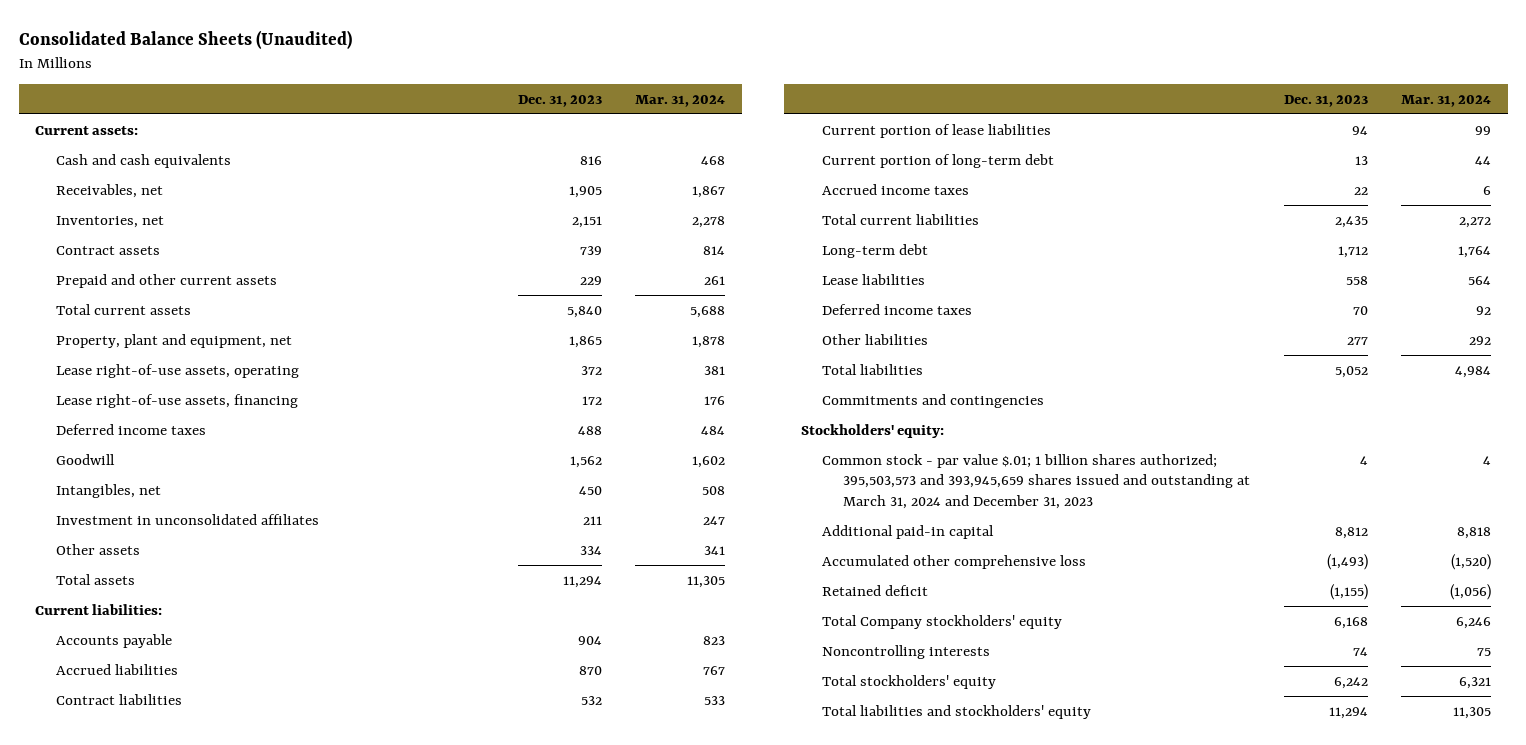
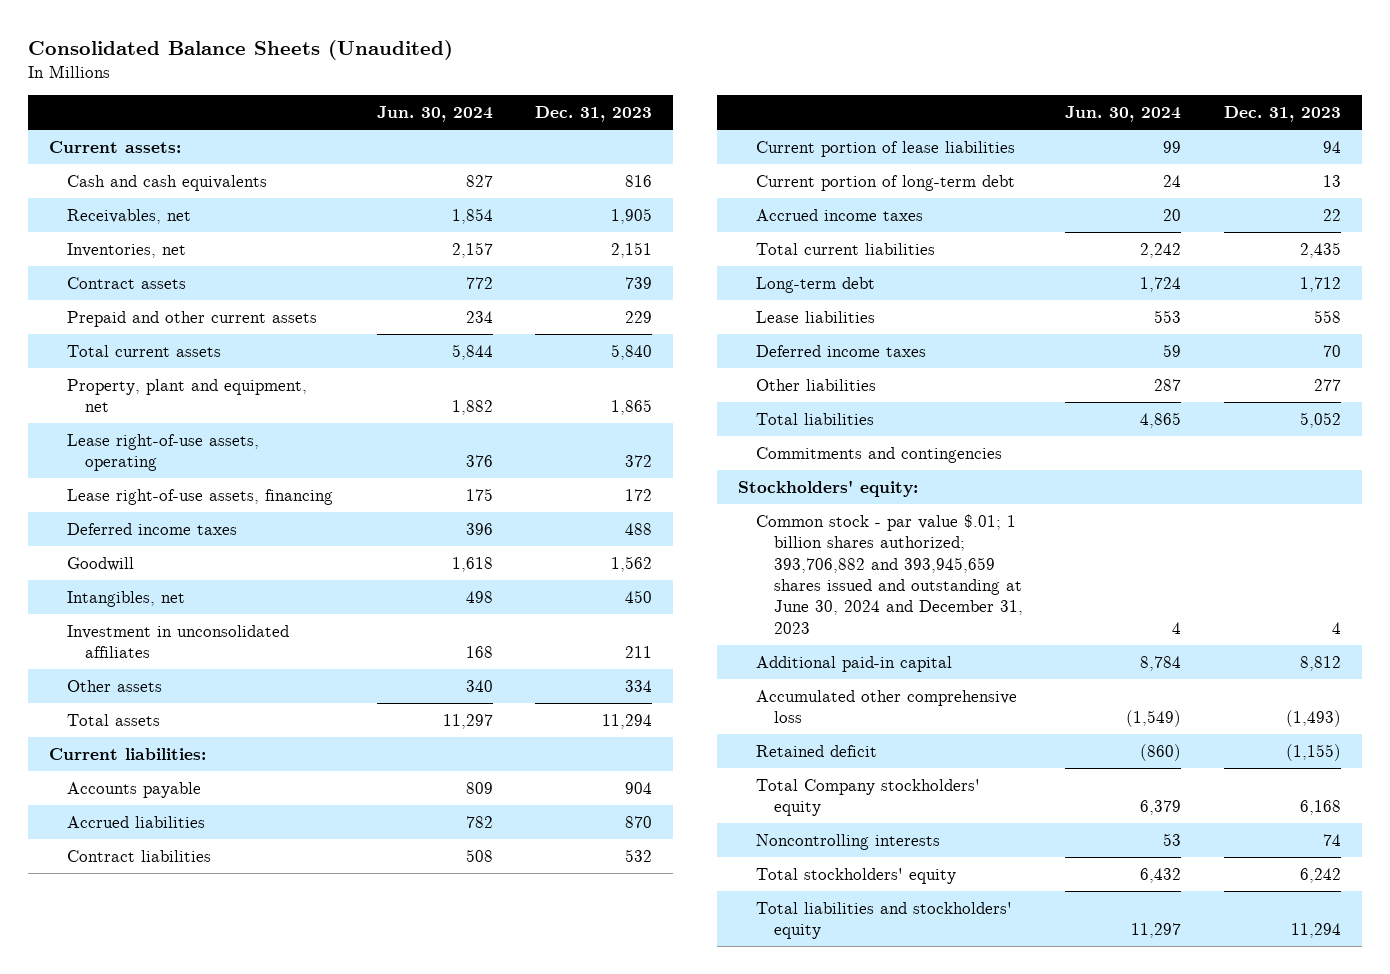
- | Dec. 31, 2023 | Mar. 31, 2024
+ | Jun. 30, 2024 | Dec. 31, 2023
- Common stock - par value $.01; 1 billion shares authorized; 395,503,573 and 393,945,659 shares issued and outstanding at March 31, 2024 and December 31, 2023 | 4 | 4
+ Common stock - par value $.01; 1 billion shares authorized; 393,706,882 and 393,945,659 shares issued and outstanding at June 30, 2024 and December 31, 2023 | 4 | 4

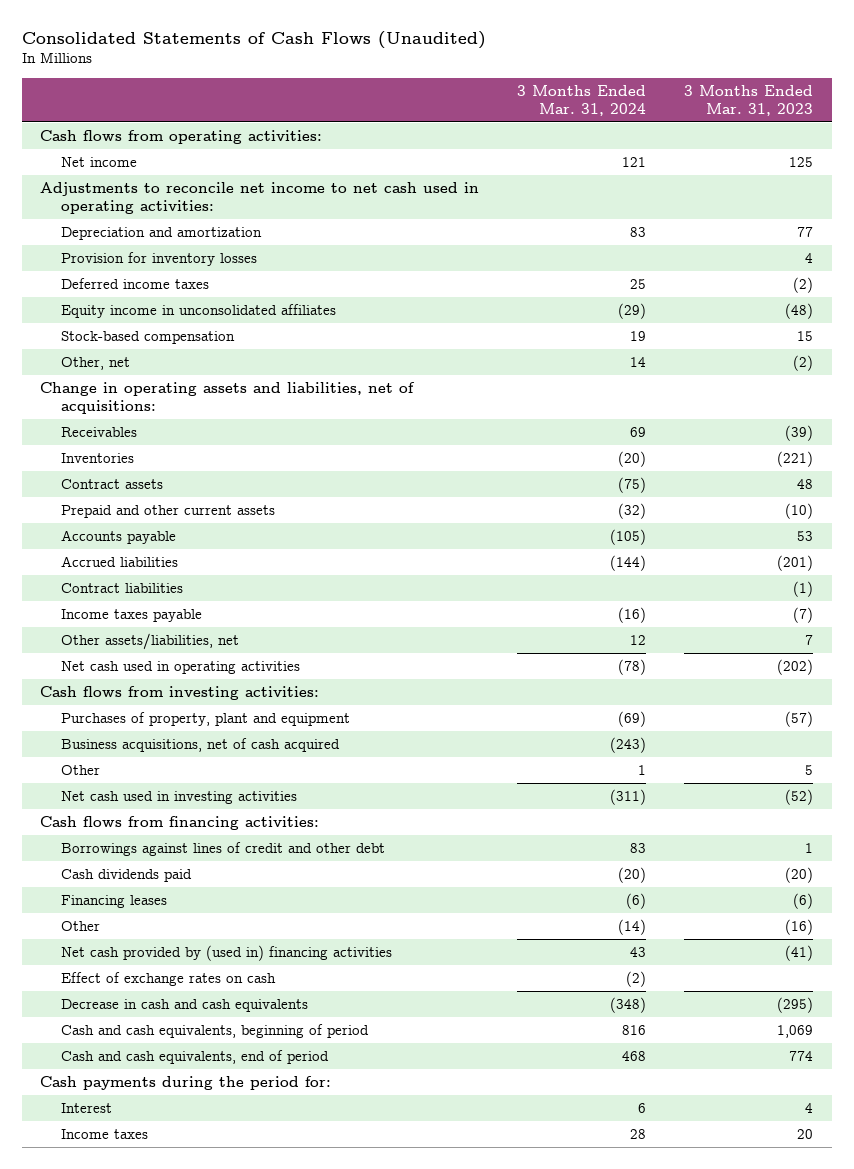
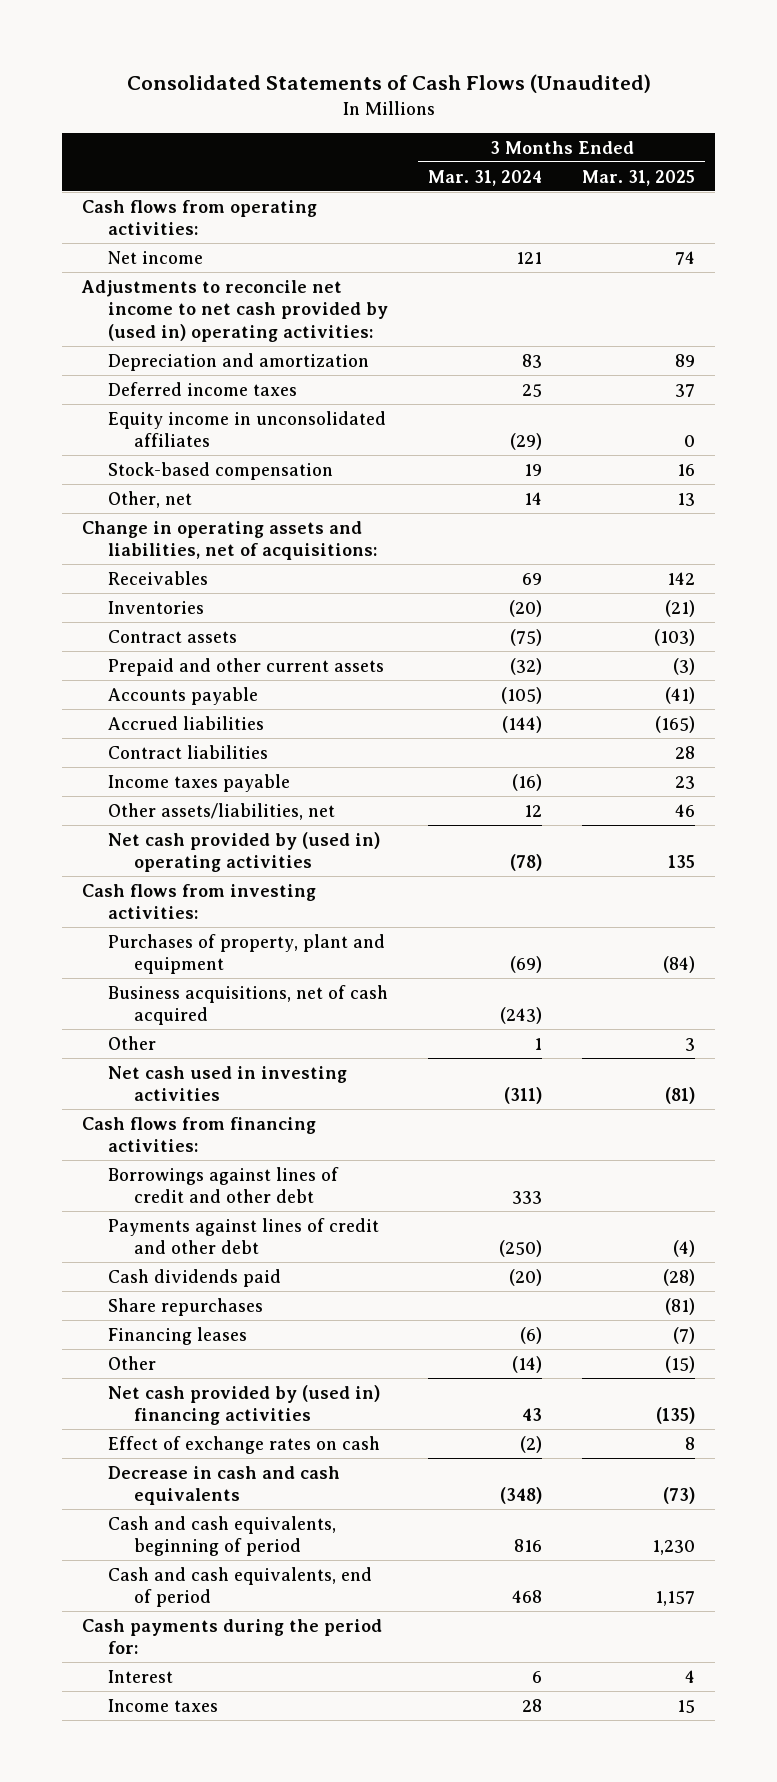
- | 3 Months Ended Mar. 31, 2024 | 3 Months Ended Mar. 31, 2023
+ | 3 Months Ended Mar. 31, 2024 | 3 Months Ended Mar. 31, 2025
- Adjustments to reconcile net income to net cash used in operating activities:
+ Adjustments to reconcile net income to net cash provided by (used in) operating activities:
- Provision for inventory losses | | 4
- Net cash used in operating activities | (78) | (202)
+ Net cash provided by (used in) operating activities | (78) | 135
- Borrowings against lines of credit and other debt | 83 | 1
+ Borrowings against lines of credit and other debt | 333 |
+ Payments against lines of credit and other debt | (250) | (4)
+ Share repurchases | | (81)

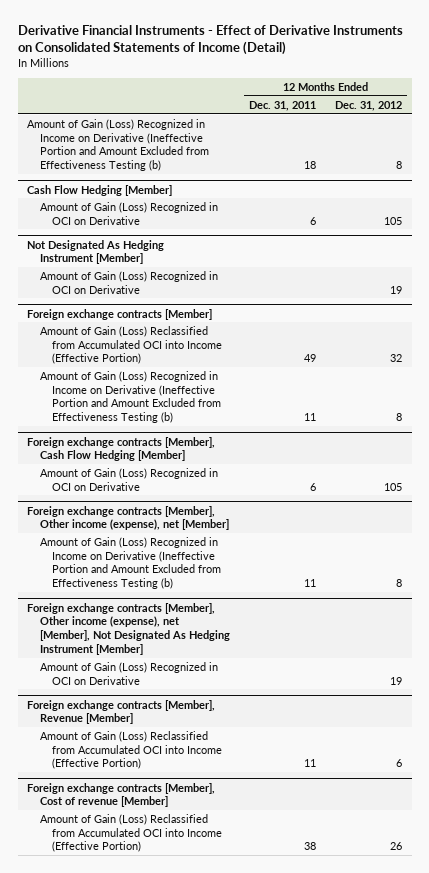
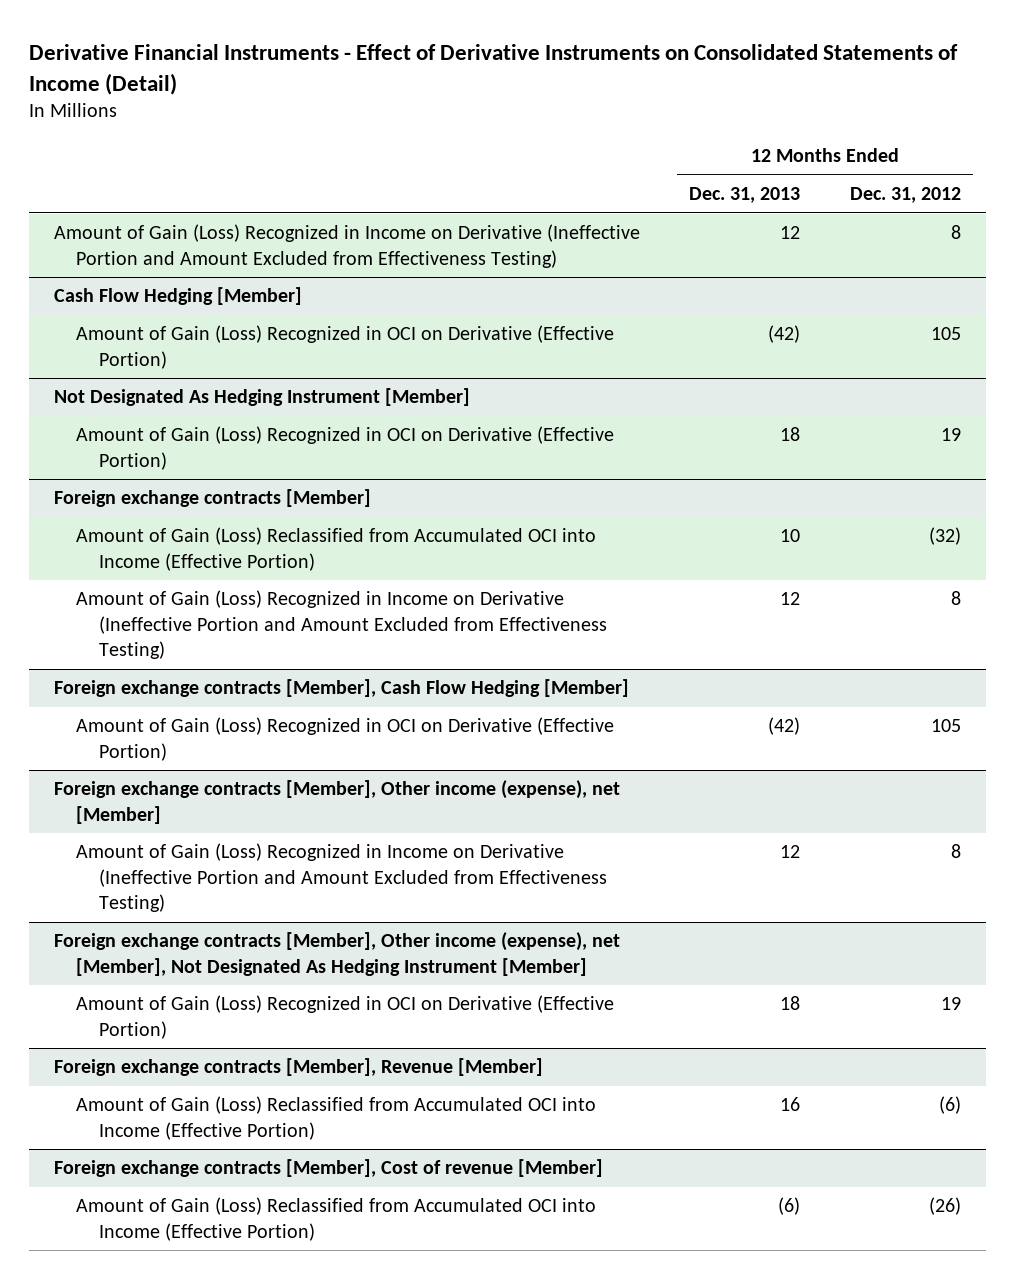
- | 12 Months Ended Dec. 31, 2011 | 12 Months Ended Dec. 31, 2012
+ | 12 Months Ended Dec. 31, 2013 | 12 Months Ended Dec. 31, 2012
- Amount of Gain (Loss) Recognized in Income on Derivative (Ineffective Portion and Amount Excluded from Effectiveness Testing (b) | 18 | 8
+ Amount of Gain (Loss) Recognized in Income on Derivative (Ineffective Portion and Amount Excluded from Effectiveness Testing) | 12 | 8
@ Cash Flow Hedging [Member]
- Amount of Gain (Loss) Recognized in OCI on Derivative | 6 | 105
+ Amount of Gain (Loss) Recognized in OCI on Derivative (Effective Portion) | (42) | 105
@ Not Designated As Hedging Instrument [Member]
- Amount of Gain (Loss) Recognized in OCI on Derivative | | 19
+ Amount of Gain (Loss) Recognized in OCI on Derivative (Effective Portion) | 18 | 19
@ Foreign exchange contracts [Member]
- Amount of Gain (Loss) Reclassified from Accumulated OCI into Income (Effective Portion) | 49 | 32
- Amount of Gain (Loss) Recognized in Income on Derivative (Ineffective Portion and Amount Excluded from Effectiveness Testing (b) | 11 | 8
+ Amount of Gain (Loss) Reclassified from Accumulated OCI into Income (Effective Portion) | 10 | (32)
+ Amount of Gain (Loss) Recognized in Income on Derivative (Ineffective Portion and Amount Excluded from Effectiveness Testing) | 12 | 8
@ Foreign exchange contracts [Member], Cash Flow Hedging [Member]
- Amount of Gain (Loss) Recognized in OCI on Derivative | 6 | 105
+ Amount of Gain (Loss) Recognized in OCI on Derivative (Effective Portion) | (42) | 105
@ Foreign exchange contracts [Member], Other income (expense), net [Member]
- Amount of Gain (Loss) Recognized in Income on Derivative (Ineffective Portion and Amount Excluded from Effectiveness Testing (b) | 11 | 8
+ Amount of Gain (Loss) Recognized in Income on Derivative (Ineffective Portion and Amount Excluded from Effectiveness Testing) | 12 | 8
@ Foreign exchange contracts [Member], Other income (expense), net [Member], Not Designated As Hedging Instrument [Member]
- Amount of Gain (Loss) Recognized in OCI on Derivative | | 19
+ Amount of Gain (Loss) Recognized in OCI on Derivative (Effective Portion) | 18 | 19
@ Foreign exchange contracts [Member], Revenue [Member]
- Amount of Gain (Loss) Reclassified from Accumulated OCI into Income (Effective Portion) | 11 | 6
+ Amount of Gain (Loss) Reclassified from Accumulated OCI into Income (Effective Portion) | 16 | (6)
@ Foreign exchange contracts [Member], Cost of revenue [Member]
- Amount of Gain (Loss) Reclassified from Accumulated OCI into Income (Effective Portion) | 38 | 26
+ Amount of Gain (Loss) Reclassified from Accumulated OCI into Income (Effective Portion) | (6) | (26)

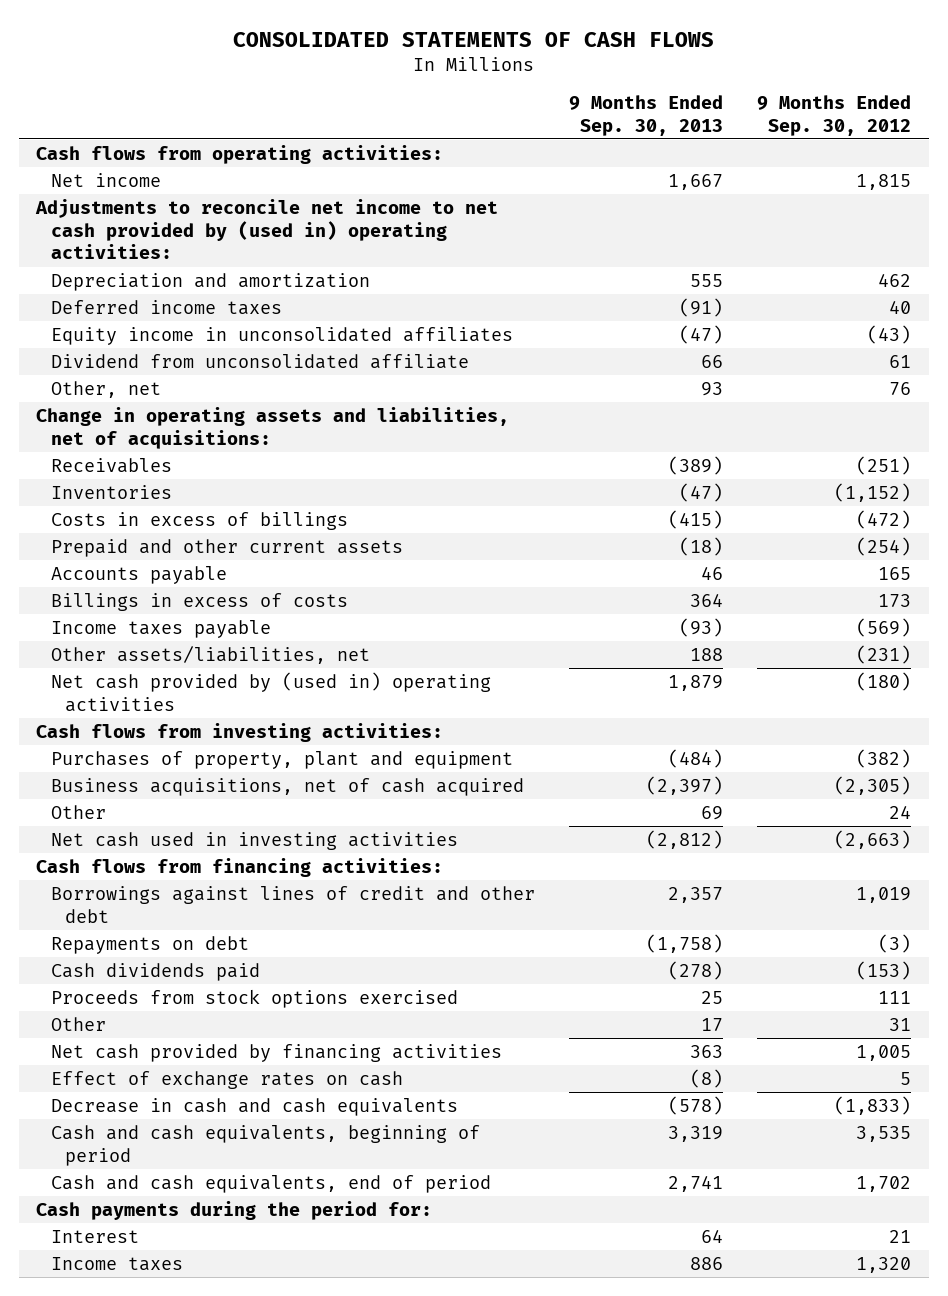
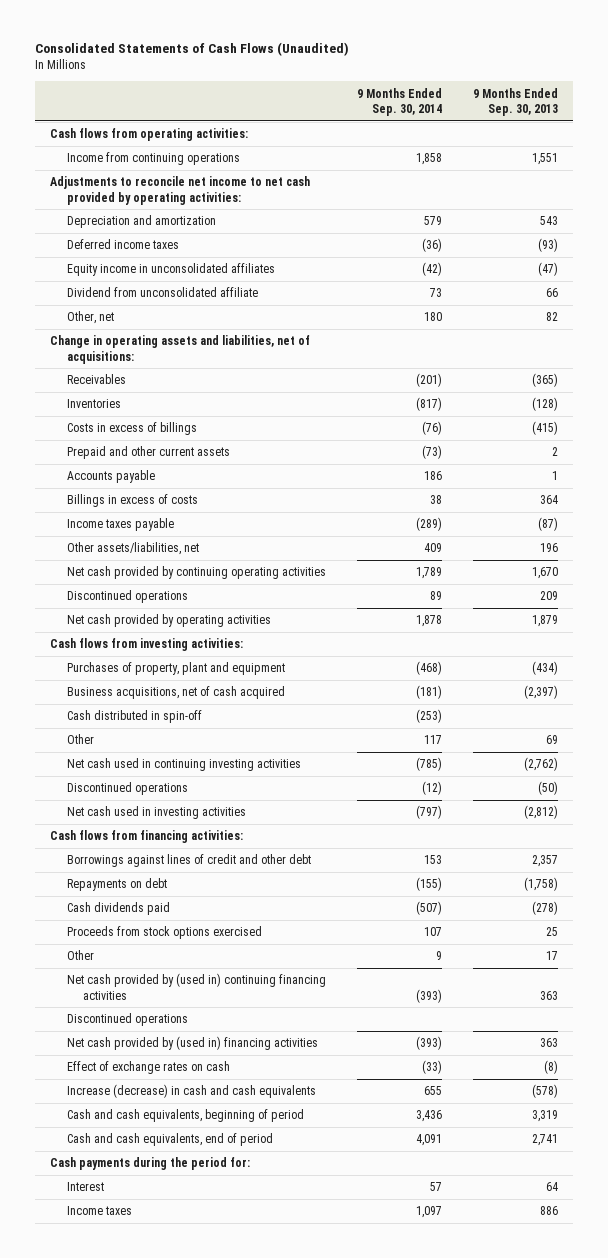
- CONSOLIDATED STATEMENTS OF CASH FLOWS
+ Consolidated Statements of Cash Flows (Unaudited)
- | 9 Months Ended Sep. 30, 2013 | 9 Months Ended Sep. 30, 2012
+ | 9 Months Ended Sep. 30, 2014 | 9 Months Ended Sep. 30, 2013
- Net income | 1,667 | 1,815
- Adjustments to reconcile net income to net cash provided by (used in) operating activities:
- Depreciation and amortization | 555 | 462
- Deferred income taxes | (91) | 40
+ Income from continuing operations | 1,858 | 1,551
+ Adjustments to reconcile net income to net cash provided by operating activities:
+ Depreciation and amortization | 579 | 543
+ Deferred income taxes | (36) | (93)
- Other, net | 93 | 76
+ Other, net | 180 | 82
- Receivables | (389) | (251)
- Inventories | (47) | (1,152)
+ Receivables | (201) | (365)
+ Inventories | (817) | (128)
- Prepaid and other current assets | (18) | (254)
- Accounts payable | 46 | 165
+ Prepaid and other current assets | (73) | 2
+ Accounts payable | 186 | 1
- Income taxes payable | (93) | (569)
- Other assets/liabilities, net | 188 | (231)
- Net cash provided by (used in) operating activities | 1,879 | (180)
+ Income taxes payable | (289) | (87)
+ Other assets/liabilities, net | 409 | 196
+ Net cash provided by continuing operating activities | 1,789 | 1,670
+ Discontinued operations | 89 | 209
+ Net cash provided by operating activities | 1,878 | 1,879
- Purchases of property, plant and equipment | (484) | (382)
+ Purchases of property, plant and equipment | (468) | (434)
+ Cash distributed in spin-off | (253) |
+ Net cash used in continuing investing activities | (785) | (2,762)
+ Discontinued operations | (12) | (50)
- Net cash provided by financing activities | 363 | 1,005
+ Net cash provided by (used in) continuing financing activities | (393) | 363
+ Discontinued operations
+ Net cash provided by (used in) financing activities | (393) | 363
- Decrease in cash and cash equivalents | (578) | (1,833)
+ Increase (decrease) in cash and cash equivalents | 655 | (578)

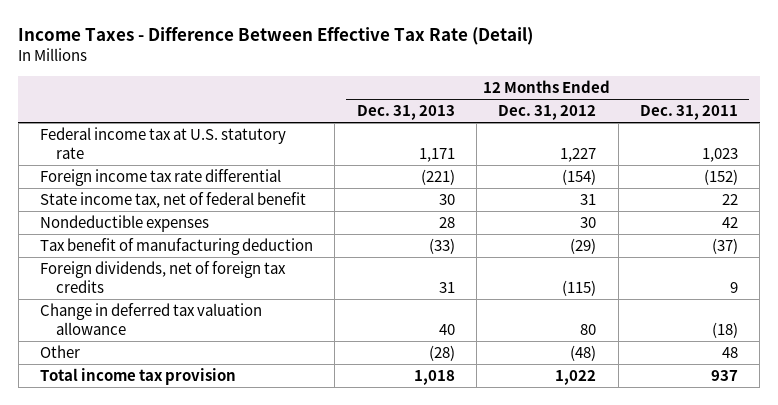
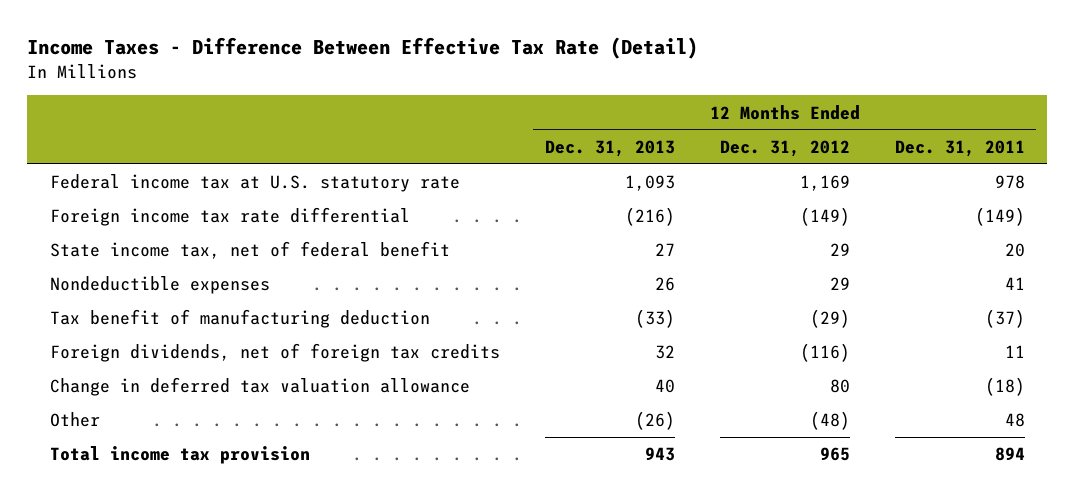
- Federal income tax at U.S. statutory rate | 1,171 | 1,227 | 1,023
- Foreign income tax rate differential | (221) | (154) | (152)
- State income tax, net of federal benefit | 30 | 31 | 22
- Nondeductible expenses | 28 | 30 | 42
+ Federal income tax at U.S. statutory rate | 1,093 | 1,169 | 978
+ Foreign income tax rate differential | (216) | (149) | (149)
+ State income tax, net of federal benefit | 27 | 29 | 20
+ Nondeductible expenses | 26 | 29 | 41
- Foreign dividends, net of foreign tax credits | 31 | (115) | 9
+ Foreign dividends, net of foreign tax credits | 32 | (116) | 11
- Other | (28) | (48) | 48
- Total income tax provision | 1,018 | 1,022 | 937
+ Other | (26) | (48) | 48
+ Total income tax provision | 943 | 965 | 894

